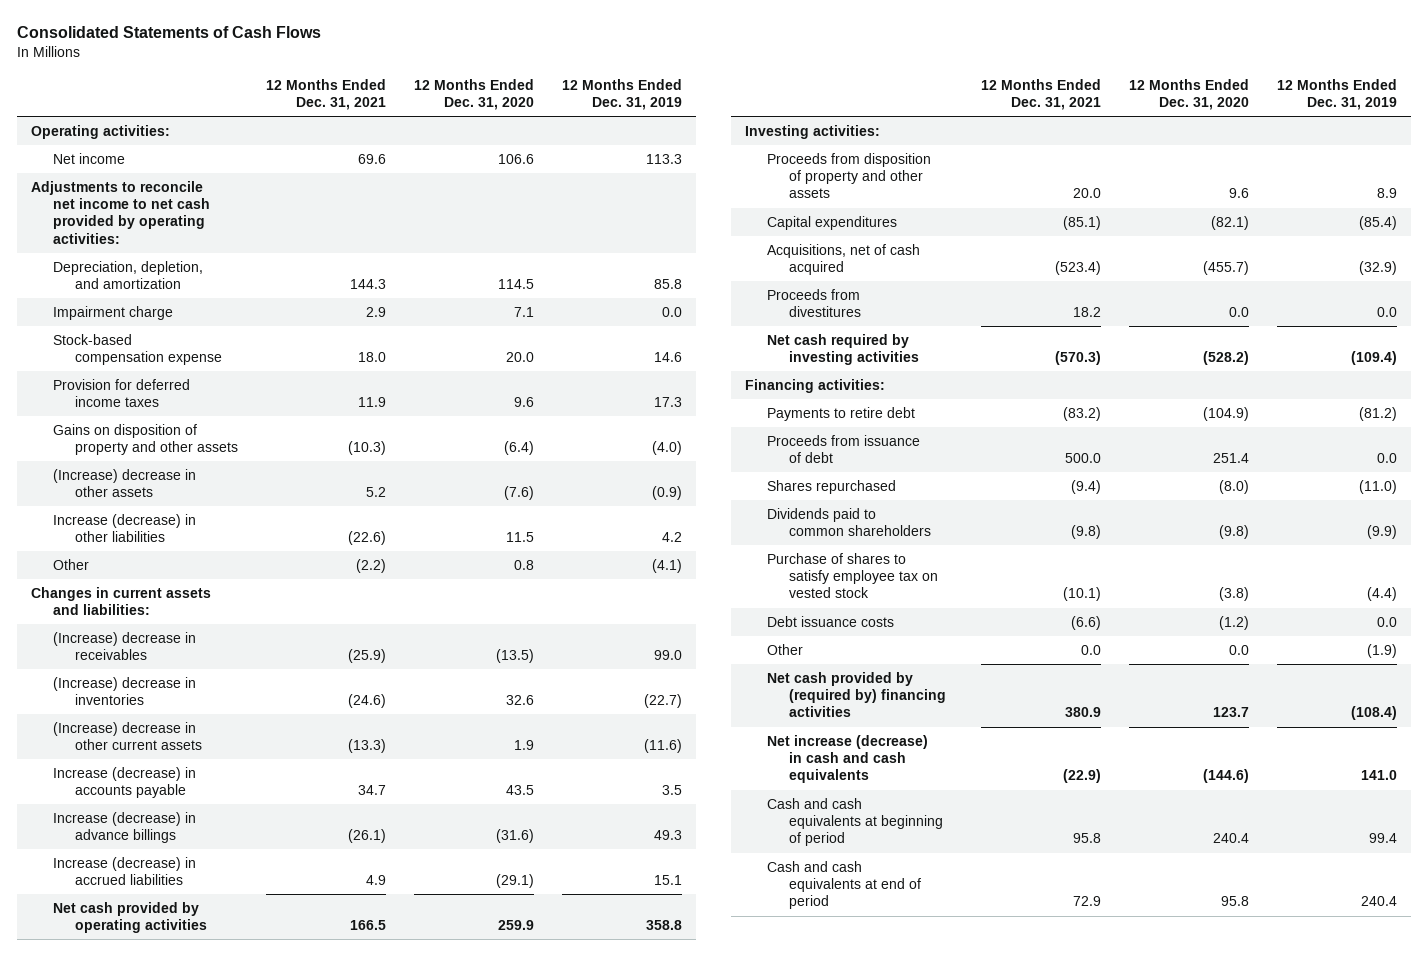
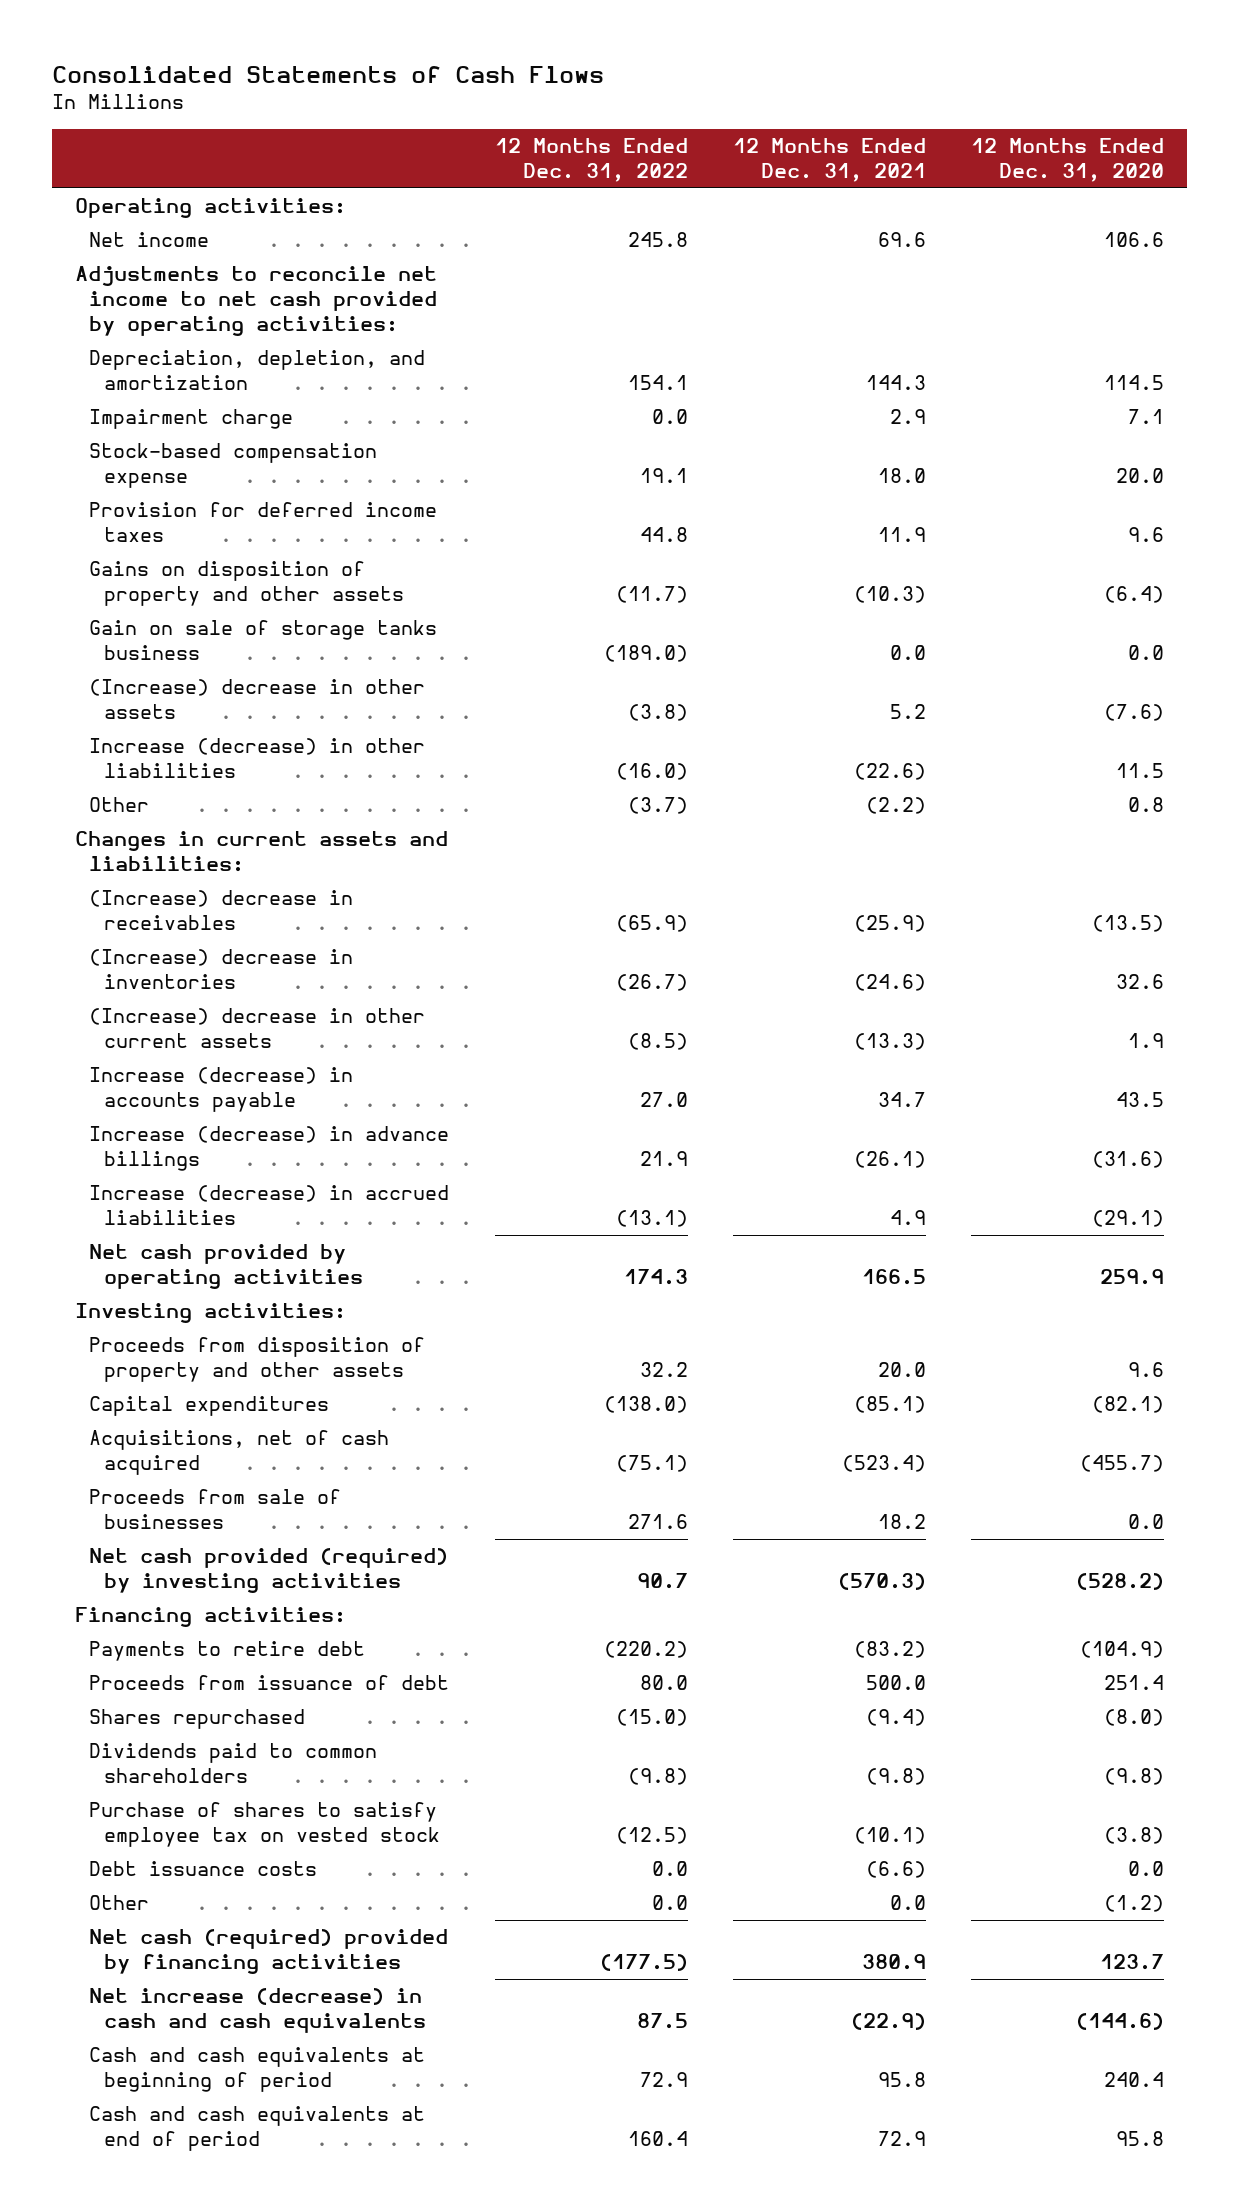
- | 12 Months Ended Dec. 31, 2021 | 12 Months Ended Dec. 31, 2020 | 12 Months Ended Dec. 31, 2019
+ | 12 Months Ended Dec. 31, 2022 | 12 Months Ended Dec. 31, 2021 | 12 Months Ended Dec. 31, 2020
+ Gain on sale of storage tanks business | (189.0) | 0.0 | 0.0
- Proceeds from divestitures | 18.2 | 0.0 | 0.0
- Net cash required by investing activities | (570.3) | (528.2) | (109.4)
+ Proceeds from sale of businesses | 271.6 | 18.2 | 0.0
+ Net cash provided (required) by investing activities | 90.7 | (570.3) | (528.2)
- Debt issuance costs | (6.6) | (1.2) | 0.0
- Other | 0.0 | 0.0 | (1.9)
- Net cash provided by (required by) financing activities | 380.9 | 123.7 | (108.4)
+ Debt issuance costs | 0.0 | (6.6) | 0.0
+ Other | 0.0 | 0.0 | (1.2)
+ Net cash (required) provided by financing activities | (177.5) | 380.9 | 123.7

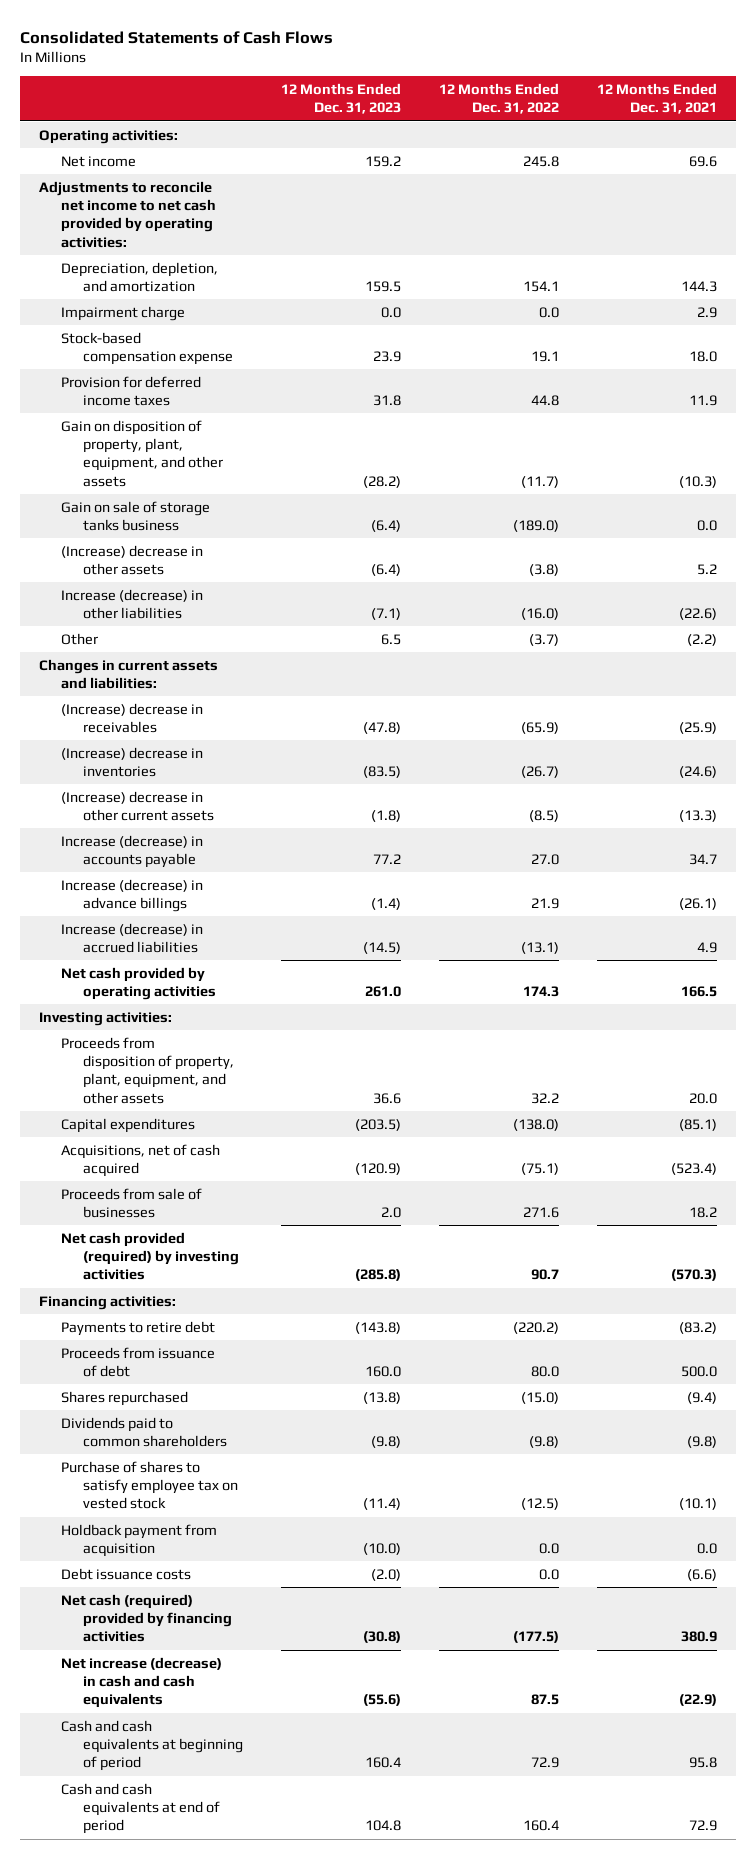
- | 12 Months Ended Dec. 31, 2022 | 12 Months Ended Dec. 31, 2021 | 12 Months Ended Dec. 31, 2020
+ | 12 Months Ended Dec. 31, 2023 | 12 Months Ended Dec. 31, 2022 | 12 Months Ended Dec. 31, 2021
- Gains on disposition of property and other assets | (11.7) | (10.3) | (6.4)
+ Gain on disposition of property, plant, equipment, and other assets | (28.2) | (11.7) | (10.3)
- Proceeds from disposition of property and other assets | 32.2 | 20.0 | 9.6
+ Proceeds from disposition of property, plant, equipment, and other assets | 36.6 | 32.2 | 20.0
+ Holdback payment from acquisition | (10.0) | 0.0 | 0.0
- Other | 0.0 | 0.0 | (1.2)

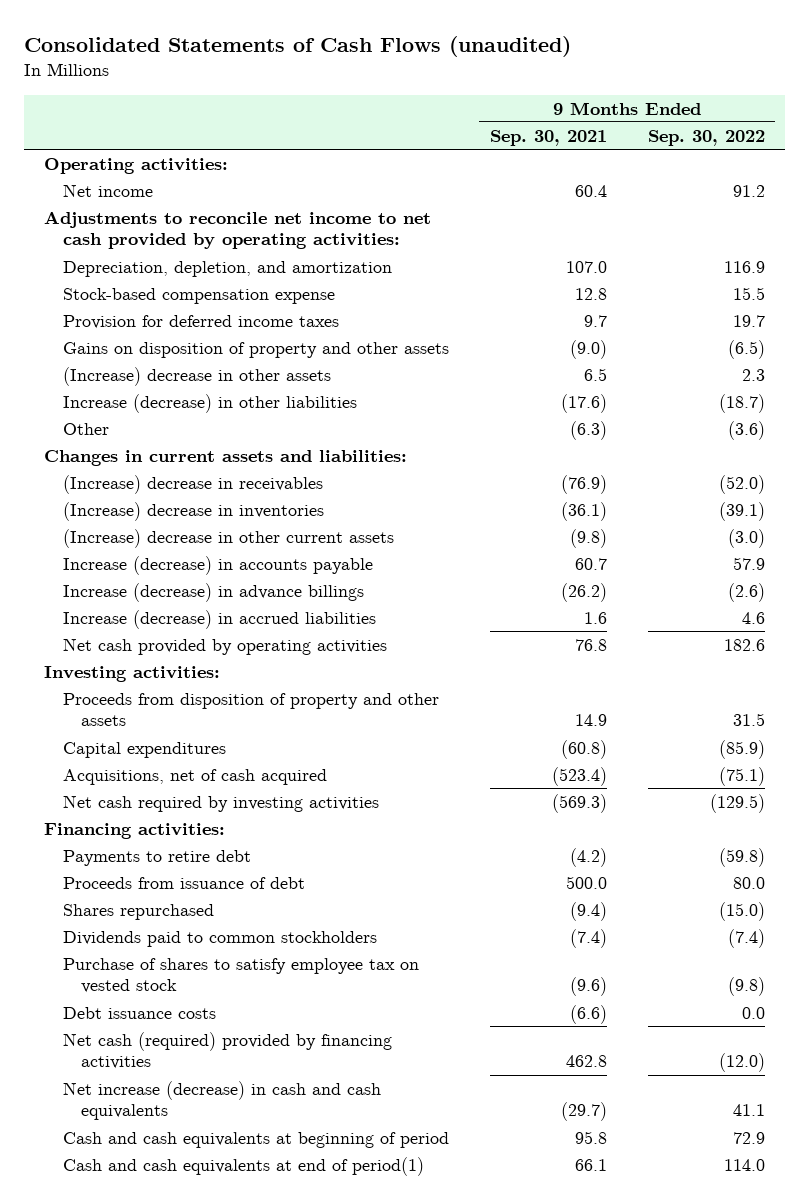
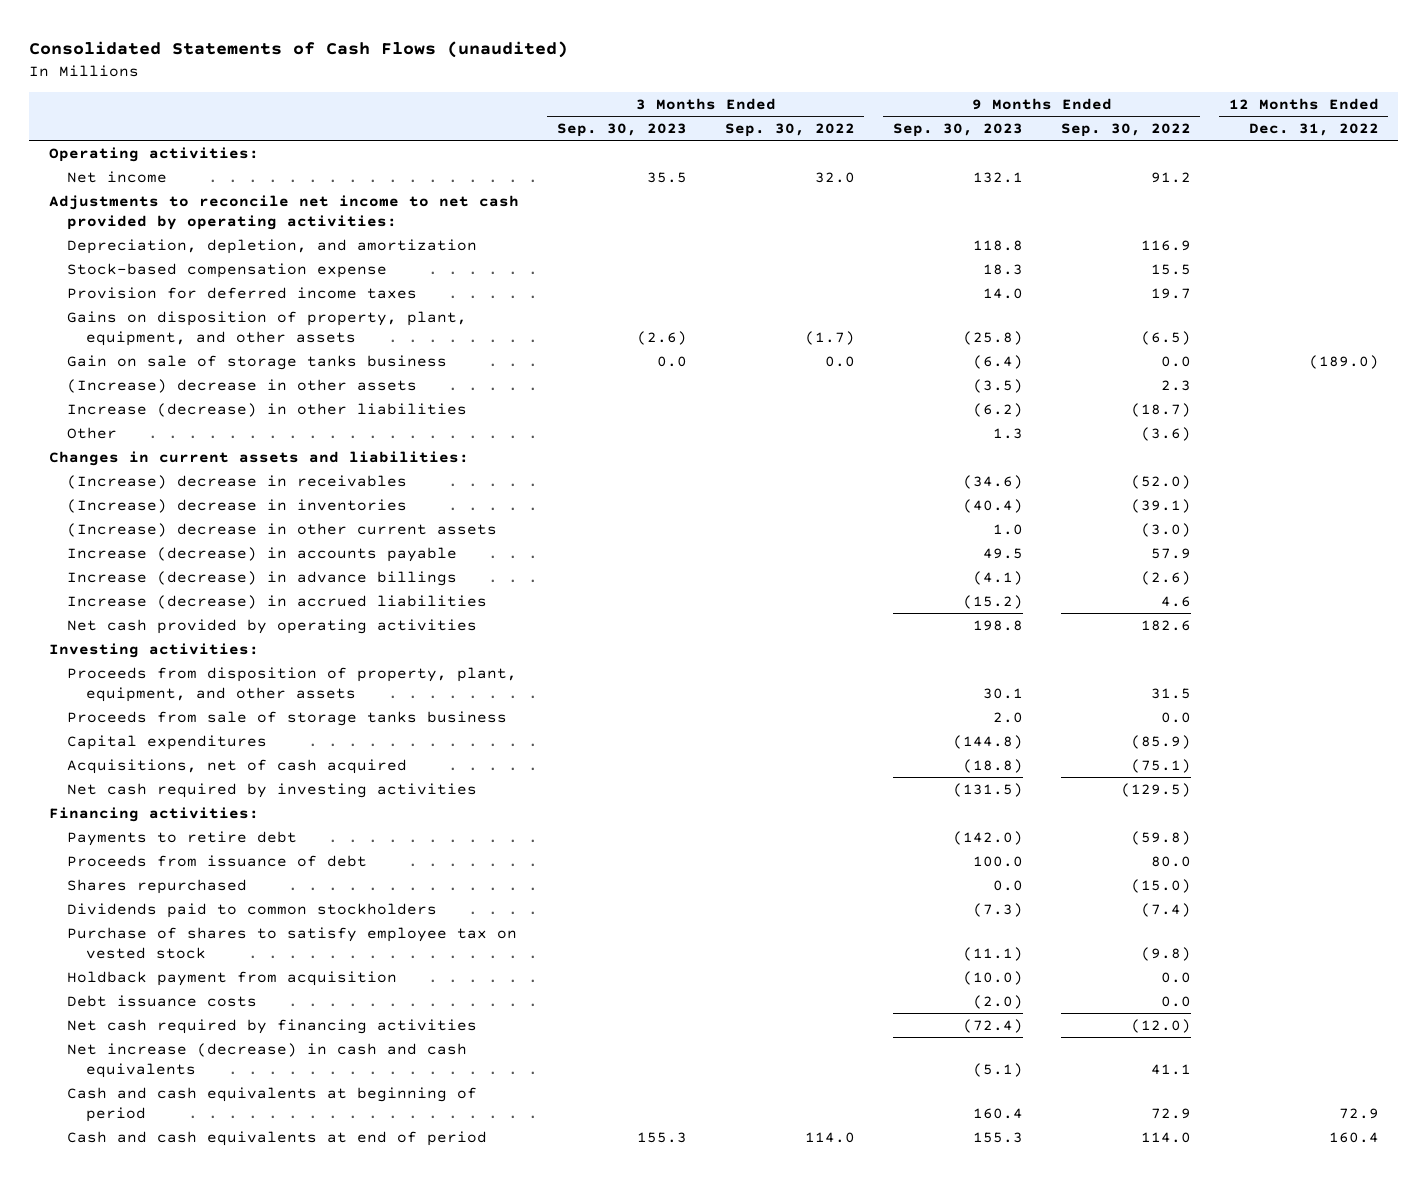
- | 9 Months Ended Sep. 30, 2021 | 9 Months Ended Sep. 30, 2022
+ | 3 Months Ended Sep. 30, 2023 | 3 Months Ended Sep. 30, 2022 | 9 Months Ended Sep. 30, 2023 | 9 Months Ended Sep. 30, 2022 | 12 Months Ended Dec. 31, 2022
- Gains on disposition of property and other assets | (9.0) | (6.5)
+ Gains on disposition of property, plant, equipment, and other assets | (2.6) | (1.7) | (25.8) | (6.5) |
+ Gain on sale of storage tanks business | 0.0 | 0.0 | (6.4) | 0.0 | (189.0)
- Proceeds from disposition of property and other assets | 14.9 | 31.5
+ Proceeds from disposition of property, plant, equipment, and other assets | | | 30.1 | 31.5 |
+ Proceeds from sale of storage tanks business | | | 2.0 | 0.0 |
+ Holdback payment from acquisition | | | (10.0) | 0.0 |
- Net cash (required) provided by financing activities | 462.8 | (12.0)
+ Net cash required by financing activities | | | (72.4) | (12.0) |
- Cash and cash equivalents at end of period(1) | 66.1 | 114.0
+ Cash and cash equivalents at end of period | 155.3 | 114.0 | 155.3 | 114.0 | 160.4

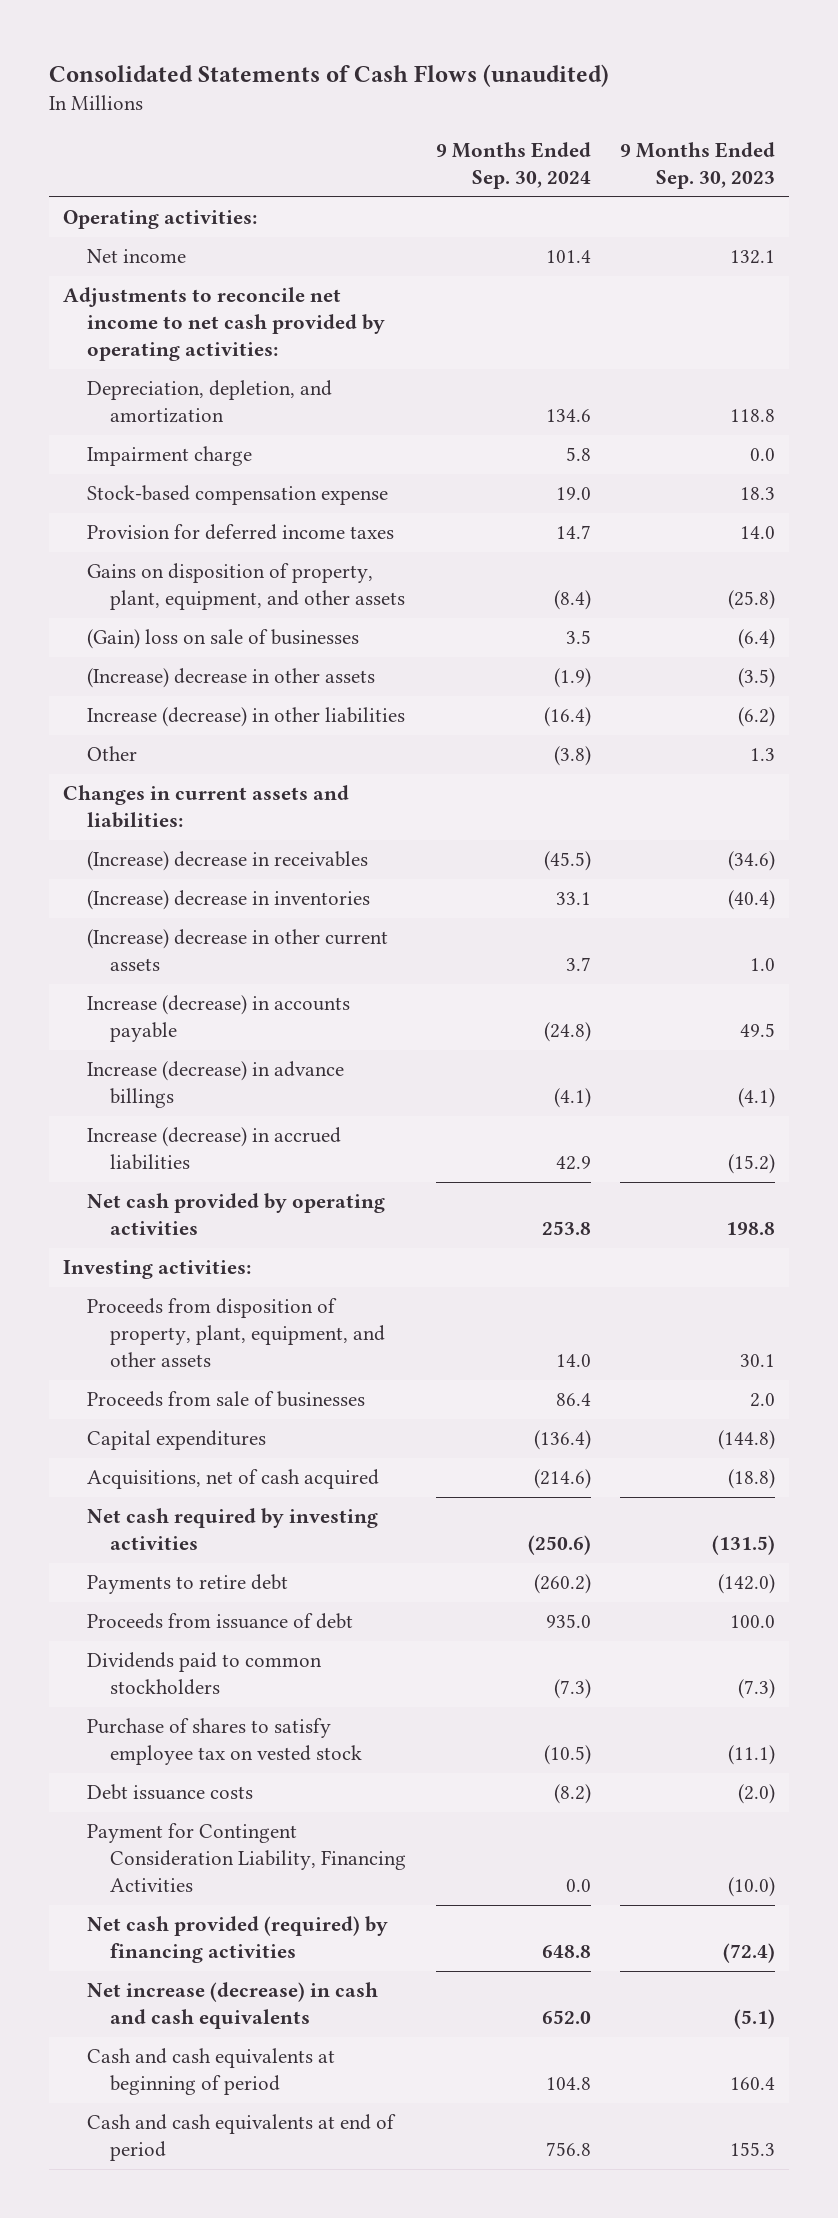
- | 3 Months Ended Sep. 30, 2023 | 3 Months Ended Sep. 30, 2022 | 9 Months Ended Sep. 30, 2023 | 9 Months Ended Sep. 30, 2022 | 12 Months Ended Dec. 31, 2022
+ | 9 Months Ended Sep. 30, 2024 | 9 Months Ended Sep. 30, 2023
+ Impairment charge | 5.8 | 0.0
- Gain on sale of storage tanks business | 0.0 | 0.0 | (6.4) | 0.0 | (189.0)
+ (Gain) loss on sale of businesses | 3.5 | (6.4)
- Proceeds from sale of storage tanks business | | | 2.0 | 0.0 |
+ Proceeds from sale of businesses | 86.4 | 2.0
- Financing activities:
- Shares repurchased | | | 0.0 | (15.0) |
- Holdback payment from acquisition | | | (10.0) | 0.0 |
- Net cash required by financing activities | | | (72.4) | (12.0) |
+ Payment for Contingent Consideration Liability, Financing Activities | 0.0 | (10.0)
+ Net cash provided (required) by financing activities | 648.8 | (72.4)

